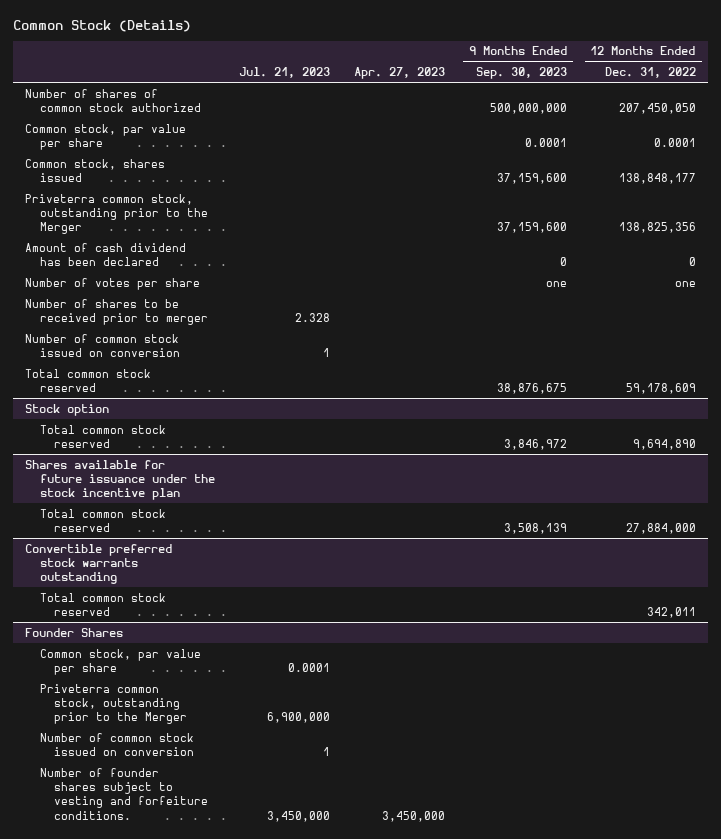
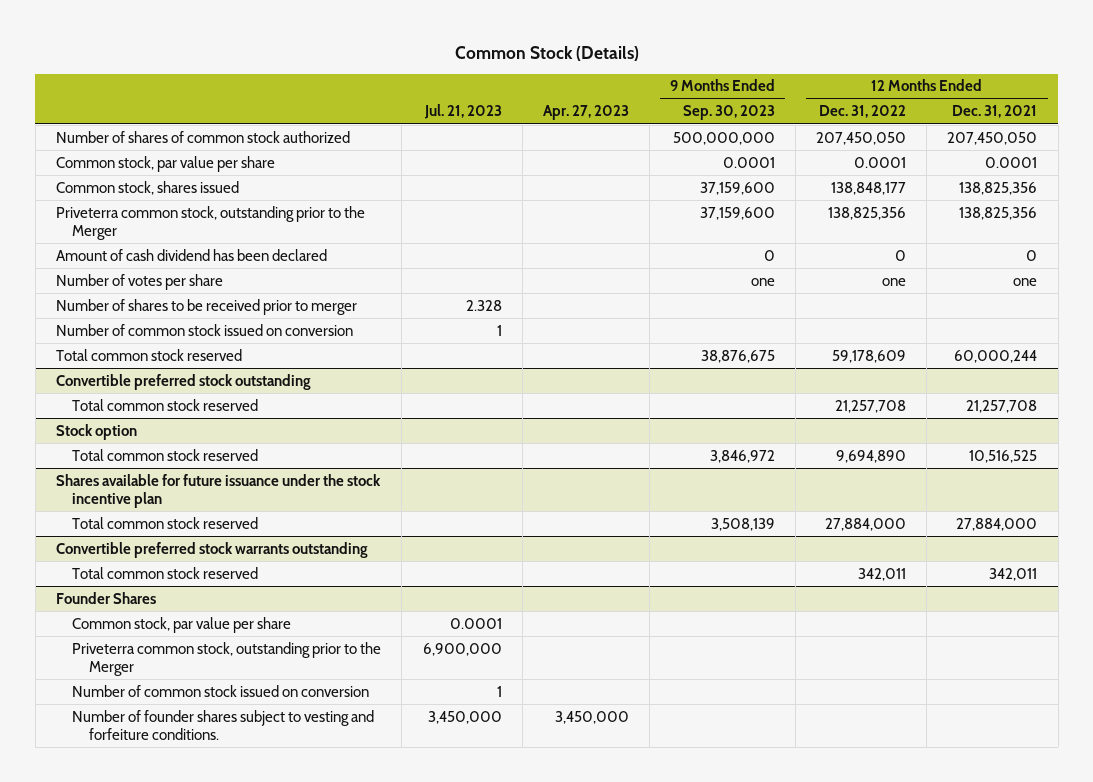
- | Jul. 21, 2023 | Apr. 27, 2023 | 9 Months Ended Sep. 30, 2023 | 12 Months Ended Dec. 31, 2022
+ | Jul. 21, 2023 | Apr. 27, 2023 | 9 Months Ended Sep. 30, 2023 | 12 Months Ended Dec. 31, 2022 | 12 Months Ended Dec. 31, 2021
+ Convertible preferred stock outstanding
+ Total common stock reserved | | | | 21,257,708 | 21,257,708

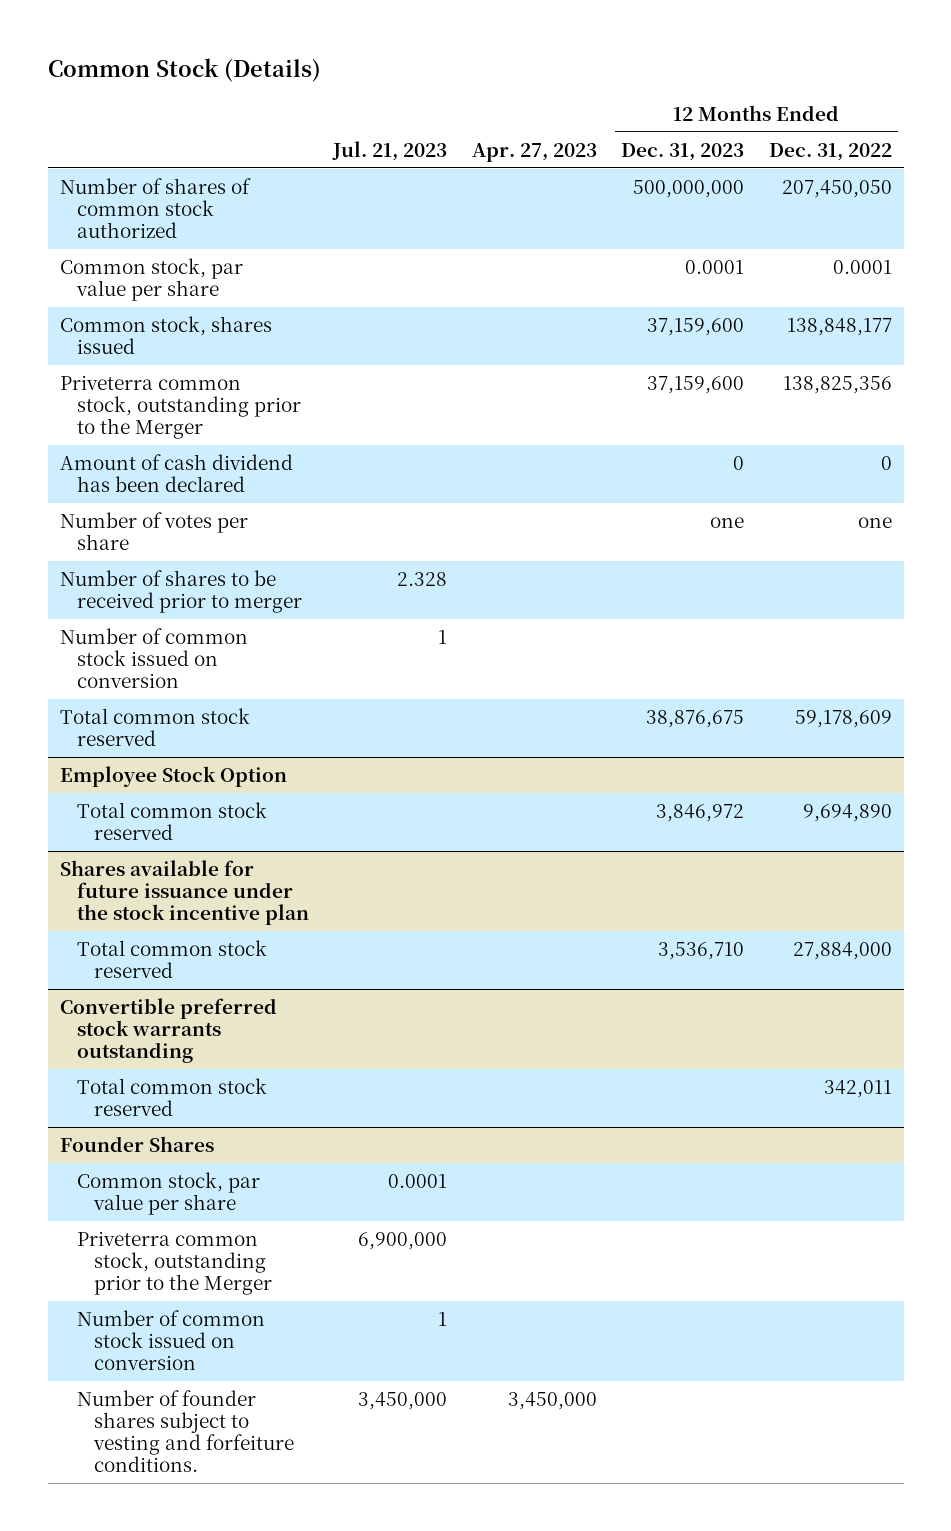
- | Jul. 21, 2023 | Apr. 27, 2023 | 9 Months Ended Sep. 30, 2023 | 12 Months Ended Dec. 31, 2022 | 12 Months Ended Dec. 31, 2021
+ | Jul. 21, 2023 | Apr. 27, 2023 | 12 Months Ended Dec. 31, 2023 | 12 Months Ended Dec. 31, 2022
- Convertible preferred stock outstanding
- Total common stock reserved | | | | 21,257,708 | 21,257,708
- Stock option
+ Employee Stock Option

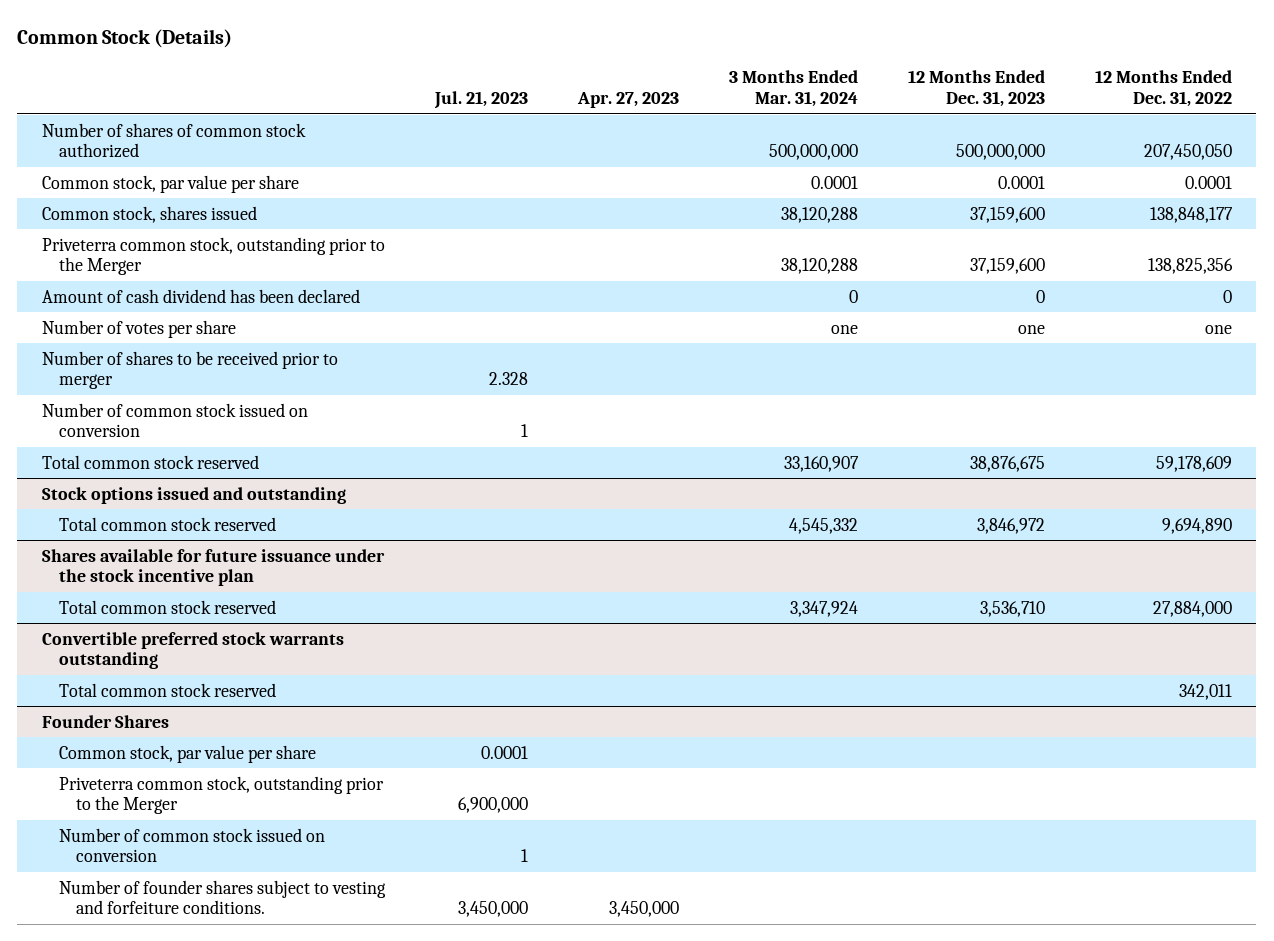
- | Jul. 21, 2023 | Apr. 27, 2023 | 12 Months Ended Dec. 31, 2023 | 12 Months Ended Dec. 31, 2022
+ | Jul. 21, 2023 | Apr. 27, 2023 | 3 Months Ended Mar. 31, 2024 | 12 Months Ended Dec. 31, 2023 | 12 Months Ended Dec. 31, 2022
- Employee Stock Option
+ Stock options issued and outstanding

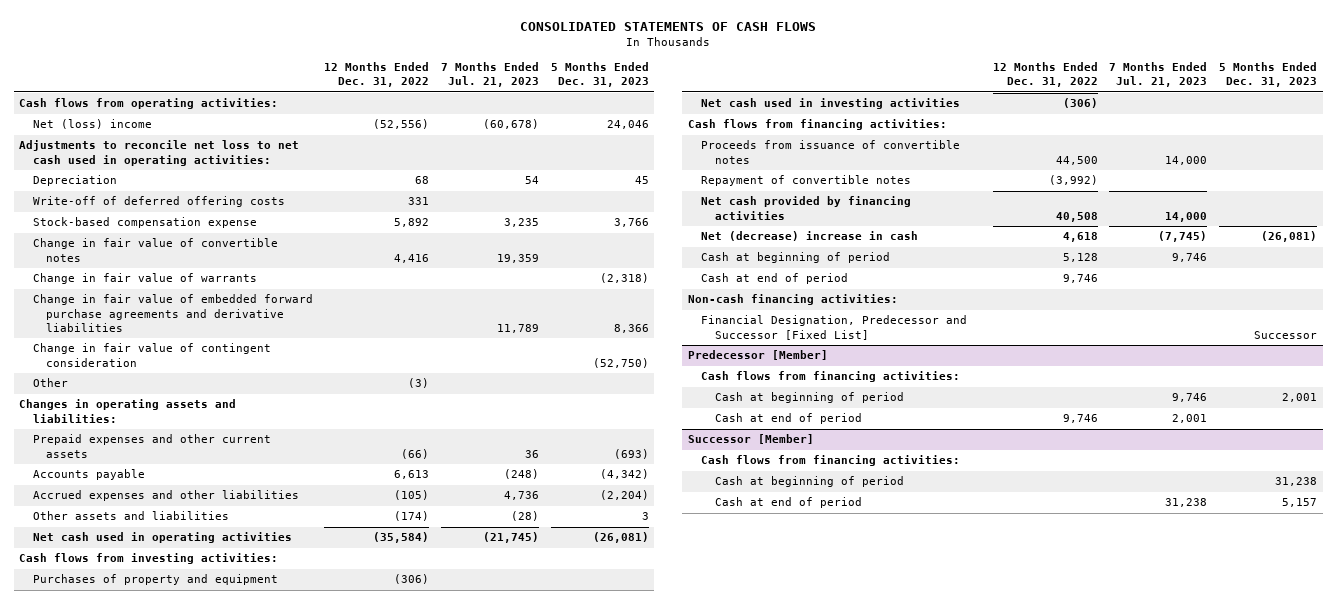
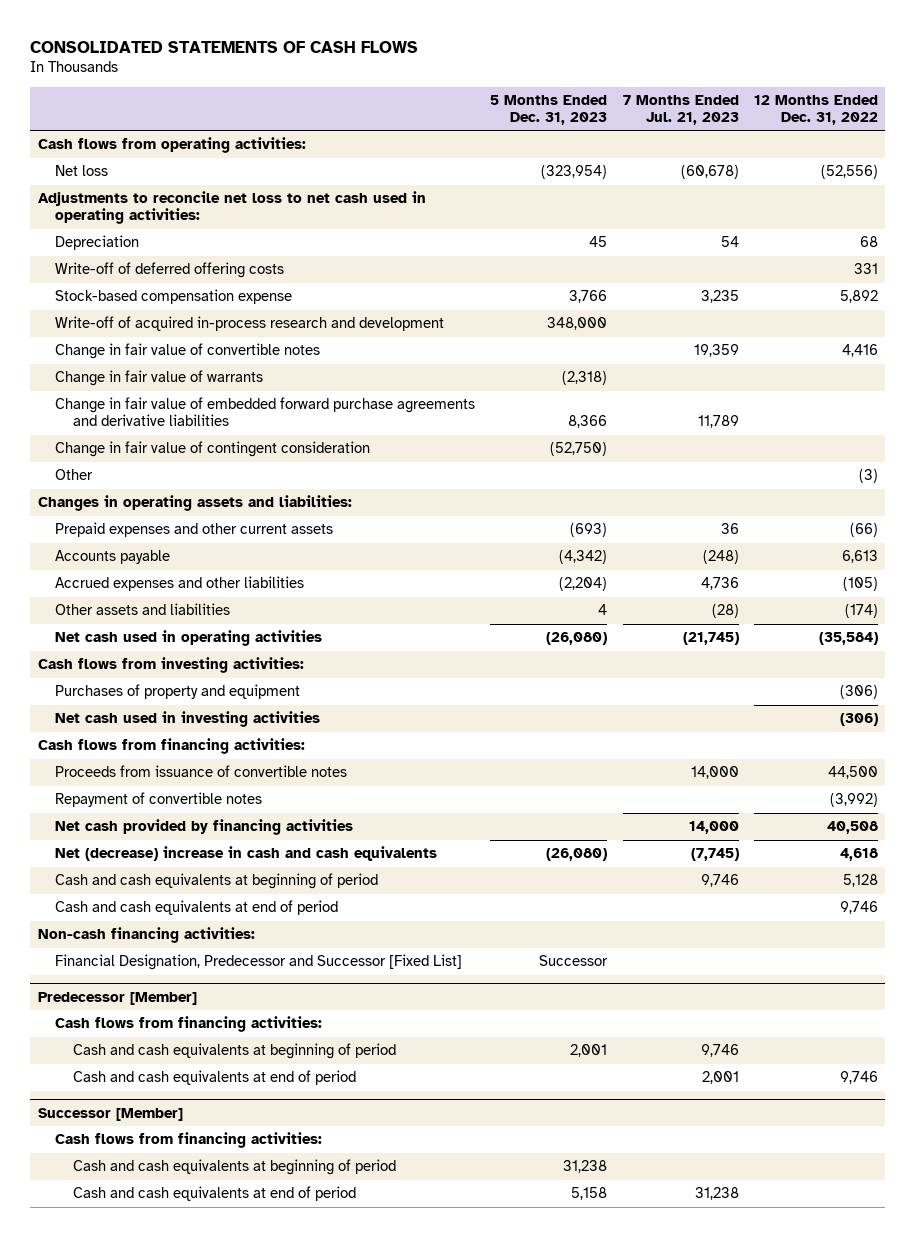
- | 12 Months Ended Dec. 31, 2022 | 7 Months Ended Jul. 21, 2023 | 5 Months Ended Dec. 31, 2023
+ | 5 Months Ended Dec. 31, 2023 | 7 Months Ended Jul. 21, 2023 | 12 Months Ended Dec. 31, 2022
- Net (loss) income | (52,556) | (60,678) | 24,046
+ Net loss | (323,954) | (60,678) | (52,556)
+ Write-off of acquired in-process research and development | 348,000 | |
- Other assets and liabilities | (174) | (28) | 3
- Net cash used in operating activities | (35,584) | (21,745) | (26,081)
+ Other assets and liabilities | 4 | (28) | (174)
+ Net cash used in operating activities | (26,080) | (21,745) | (35,584)
- Net (decrease) increase in cash | 4,618 | (7,745) | (26,081)
- Cash at beginning of period | 5,128 | 9,746 |
- Cash at end of period | 9,746 | |
+ Net (decrease) increase in cash and cash equivalents | (26,080) | (7,745) | 4,618
+ Cash and cash equivalents at beginning of period | | 9,746 | 5,128
+ Cash and cash equivalents at end of period | | | 9,746
@ Predecessor [Member]
- Cash at beginning of period | | 9,746 | 2,001
- Cash at end of period | 9,746 | 2,001 |
+ Cash and cash equivalents at beginning of period | 2,001 | 9,746 |
+ Cash and cash equivalents at end of period | | 2,001 | 9,746
@ Successor [Member]
- Cash at beginning of period | | | 31,238
- Cash at end of period | | 31,238 | 5,157
+ Cash and cash equivalents at beginning of period | 31,238 | |
+ Cash and cash equivalents at end of period | 5,158 | 31,238 |

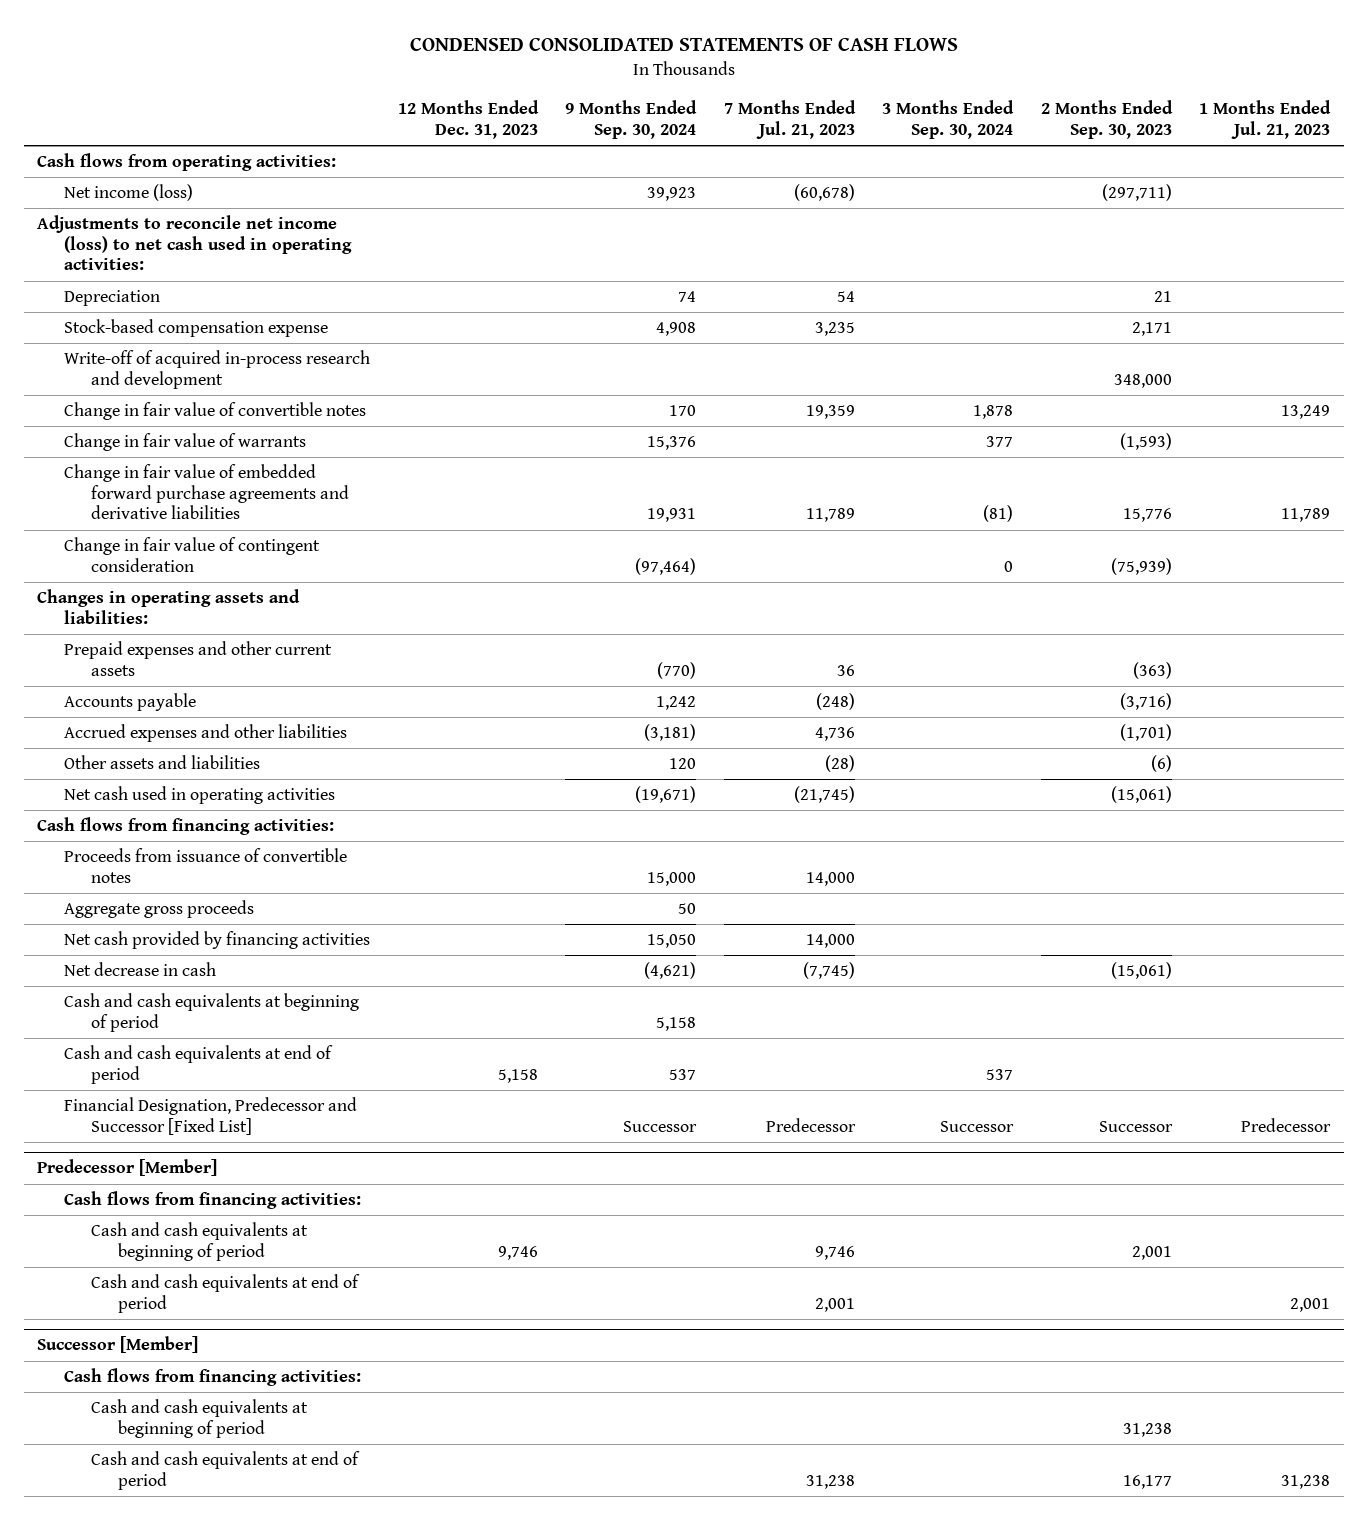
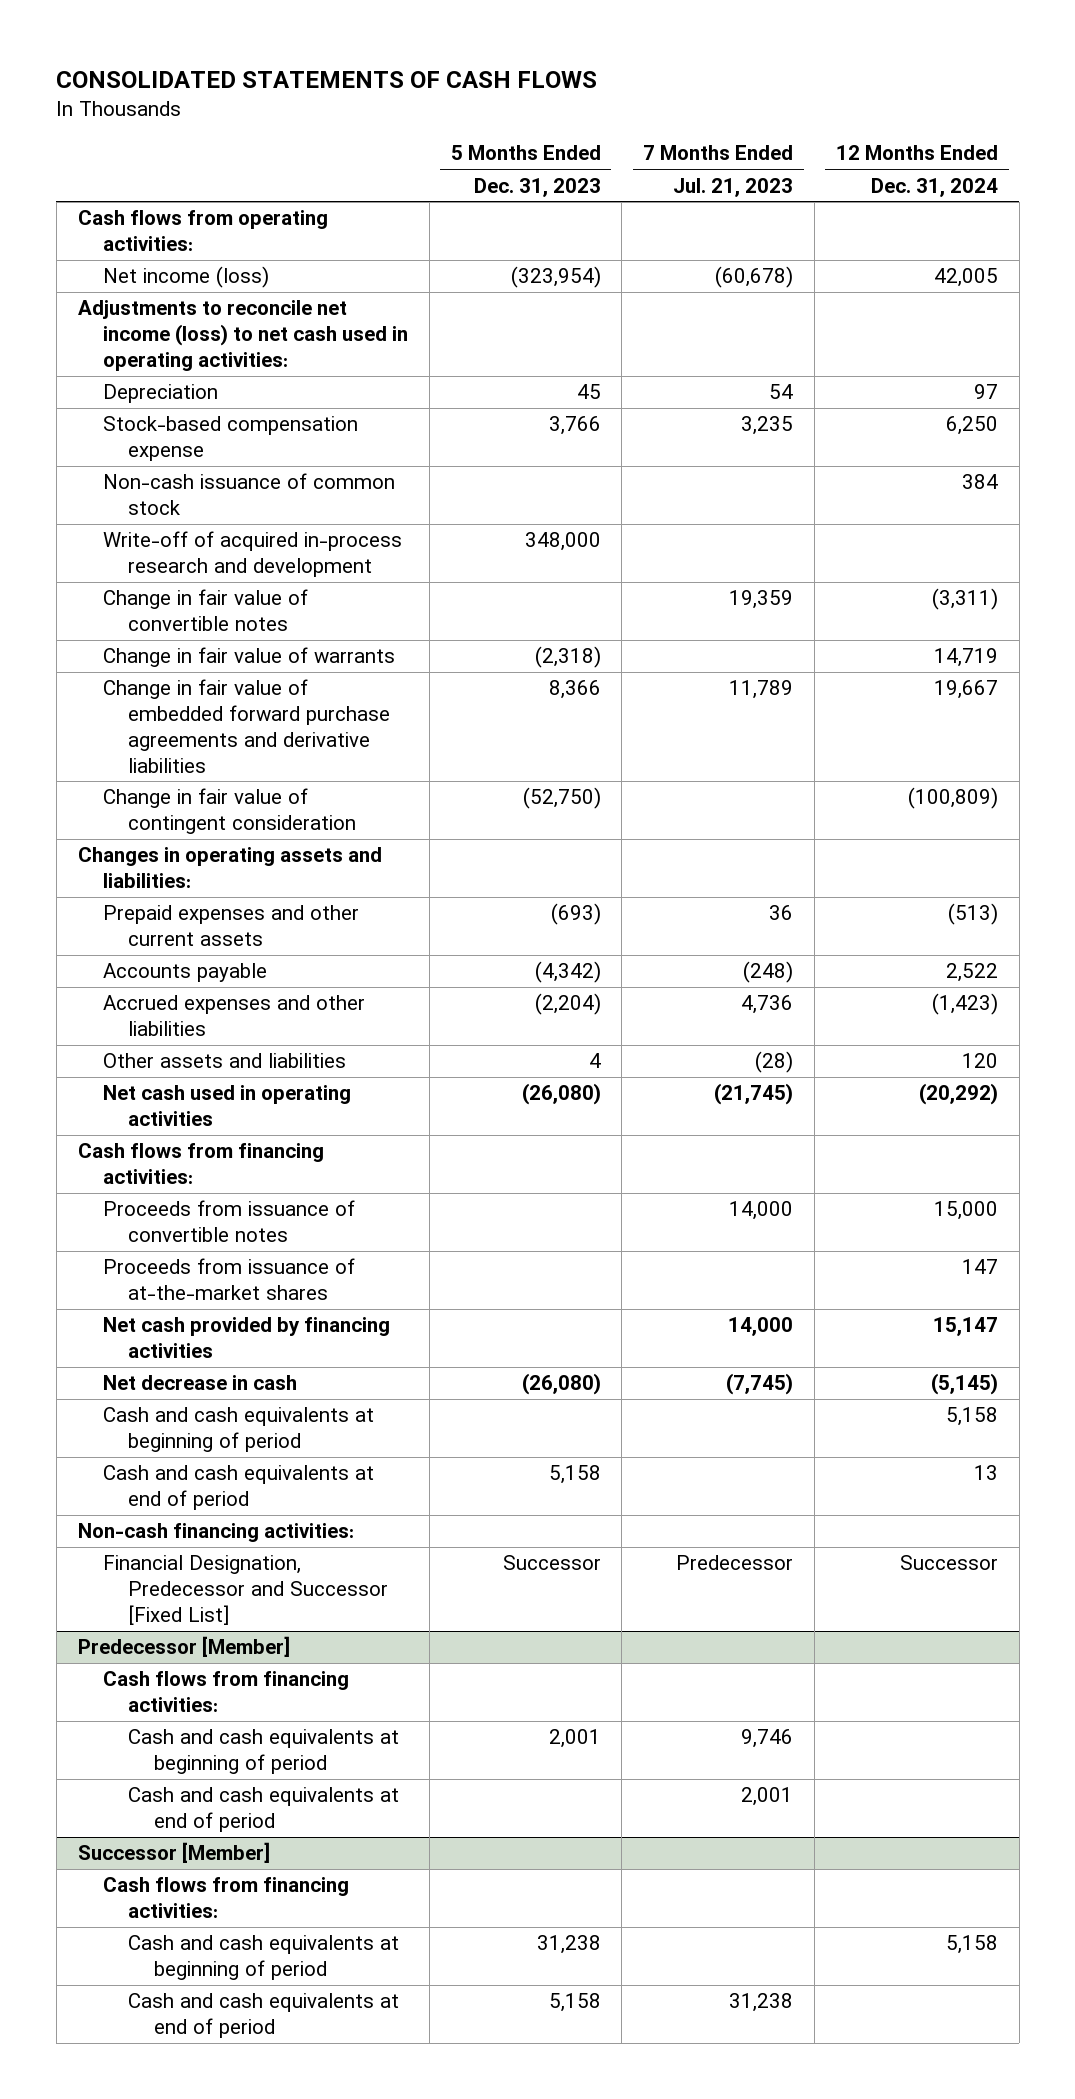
- CONDENSED CONSOLIDATED STATEMENTS OF CASH FLOWS
+ CONSOLIDATED STATEMENTS OF CASH FLOWS
- | 12 Months Ended Dec. 31, 2023 | 9 Months Ended Sep. 30, 2024 | 7 Months Ended Jul. 21, 2023 | 3 Months Ended Sep. 30, 2024 | 2 Months Ended Sep. 30, 2023 | 1 Months Ended Jul. 21, 2023
+ | 5 Months Ended Dec. 31, 2023 | 7 Months Ended Jul. 21, 2023 | 12 Months Ended Dec. 31, 2024
+ Non-cash issuance of common stock | | | 384
- Aggregate gross proceeds | | 50 | | | |
+ Proceeds from issuance of at-the-market shares | | | 147
+ Non-cash financing activities:

